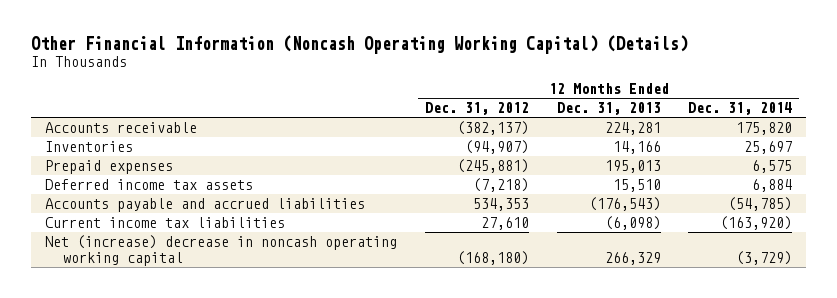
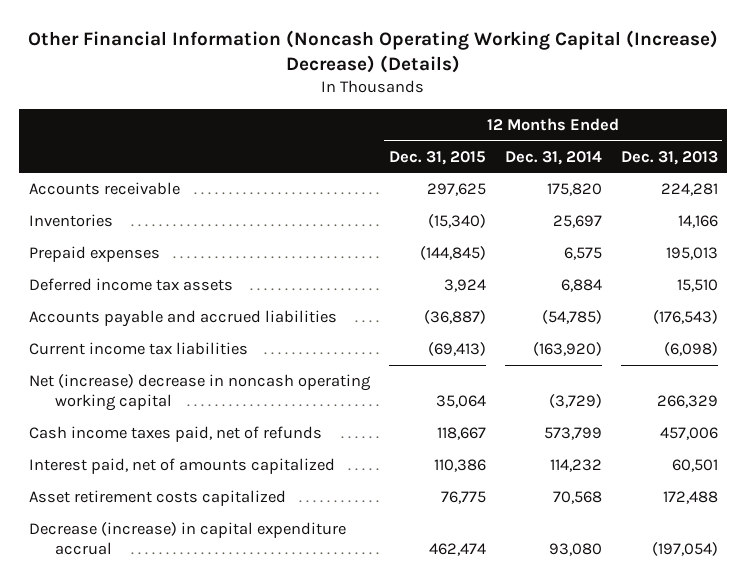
- Other Financial Information (Noncash Operating Working Capital) (Details)
+ Other Financial Information (Noncash Operating Working Capital (Increase) Decrease) (Details)
- | 12 Months Ended Dec. 31, 2012 | 12 Months Ended Dec. 31, 2013 | 12 Months Ended Dec. 31, 2014
+ | 12 Months Ended Dec. 31, 2015 | 12 Months Ended Dec. 31, 2014 | 12 Months Ended Dec. 31, 2013
+ Cash income taxes paid, net of refunds | 118,667 | 573,799 | 457,006
+ Interest paid, net of amounts capitalized | 110,386 | 114,232 | 60,501
+ Asset retirement costs capitalized | 76,775 | 70,568 | 172,488
+ Decrease (increase) in capital expenditure accrual | 462,474 | 93,080 | (197,054)

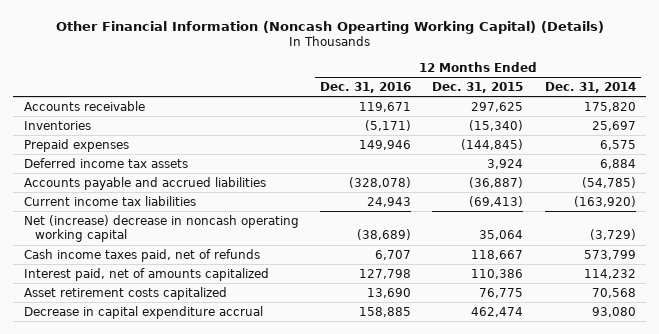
- Other Financial Information (Noncash Operating Working Capital (Increase) Decrease) (Details)
+ Other Financial Information (Noncash Opearting Working Capital) (Details)
- | 12 Months Ended Dec. 31, 2015 | 12 Months Ended Dec. 31, 2014 | 12 Months Ended Dec. 31, 2013
+ | 12 Months Ended Dec. 31, 2016 | 12 Months Ended Dec. 31, 2015 | 12 Months Ended Dec. 31, 2014
- Decrease (increase) in capital expenditure accrual | 462,474 | 93,080 | (197,054)
+ Decrease in capital expenditure accrual | 158,885 | 462,474 | 93,080

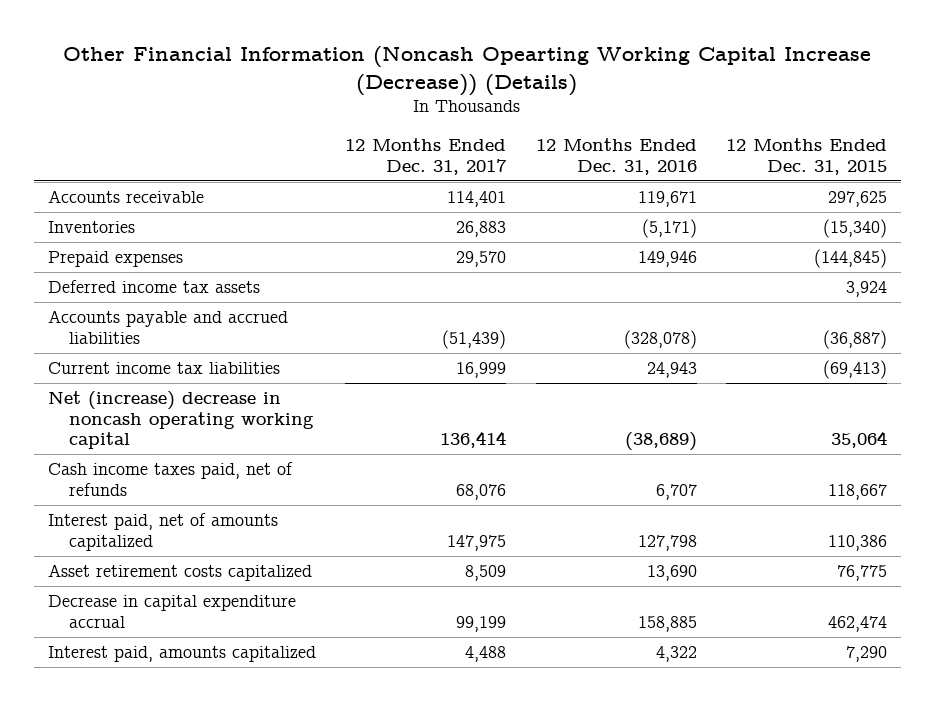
- Other Financial Information (Noncash Opearting Working Capital) (Details)
+ Other Financial Information (Noncash Opearting Working Capital Increase (Decrease)) (Details)
- | 12 Months Ended Dec. 31, 2016 | 12 Months Ended Dec. 31, 2015 | 12 Months Ended Dec. 31, 2014
+ | 12 Months Ended Dec. 31, 2017 | 12 Months Ended Dec. 31, 2016 | 12 Months Ended Dec. 31, 2015
+ Interest paid, amounts capitalized | 4,488 | 4,322 | 7,290

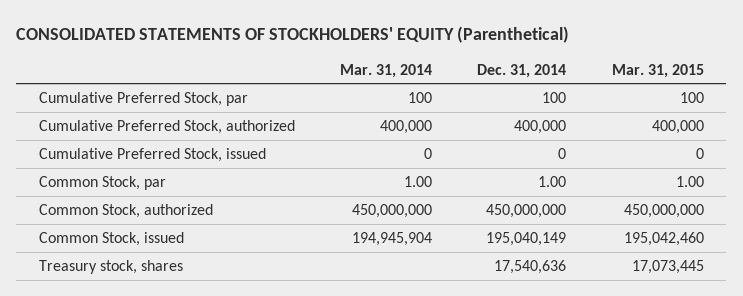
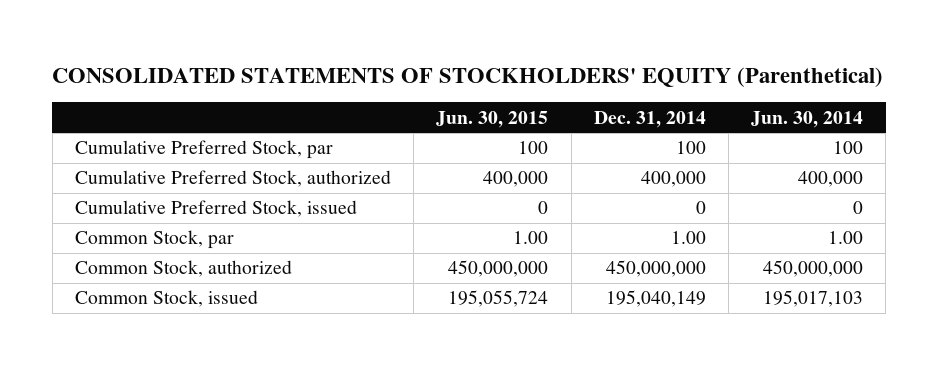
- | Mar. 31, 2014 | Dec. 31, 2014 | Mar. 31, 2015
+ | Jun. 30, 2015 | Dec. 31, 2014 | Jun. 30, 2014
- Treasury stock, shares | | 17,540,636 | 17,073,445

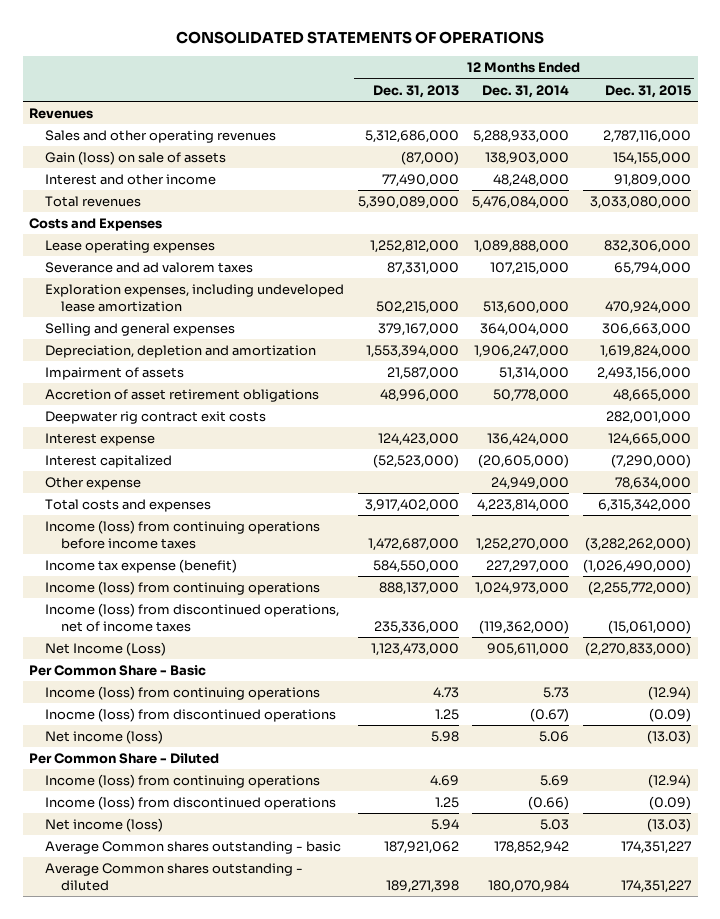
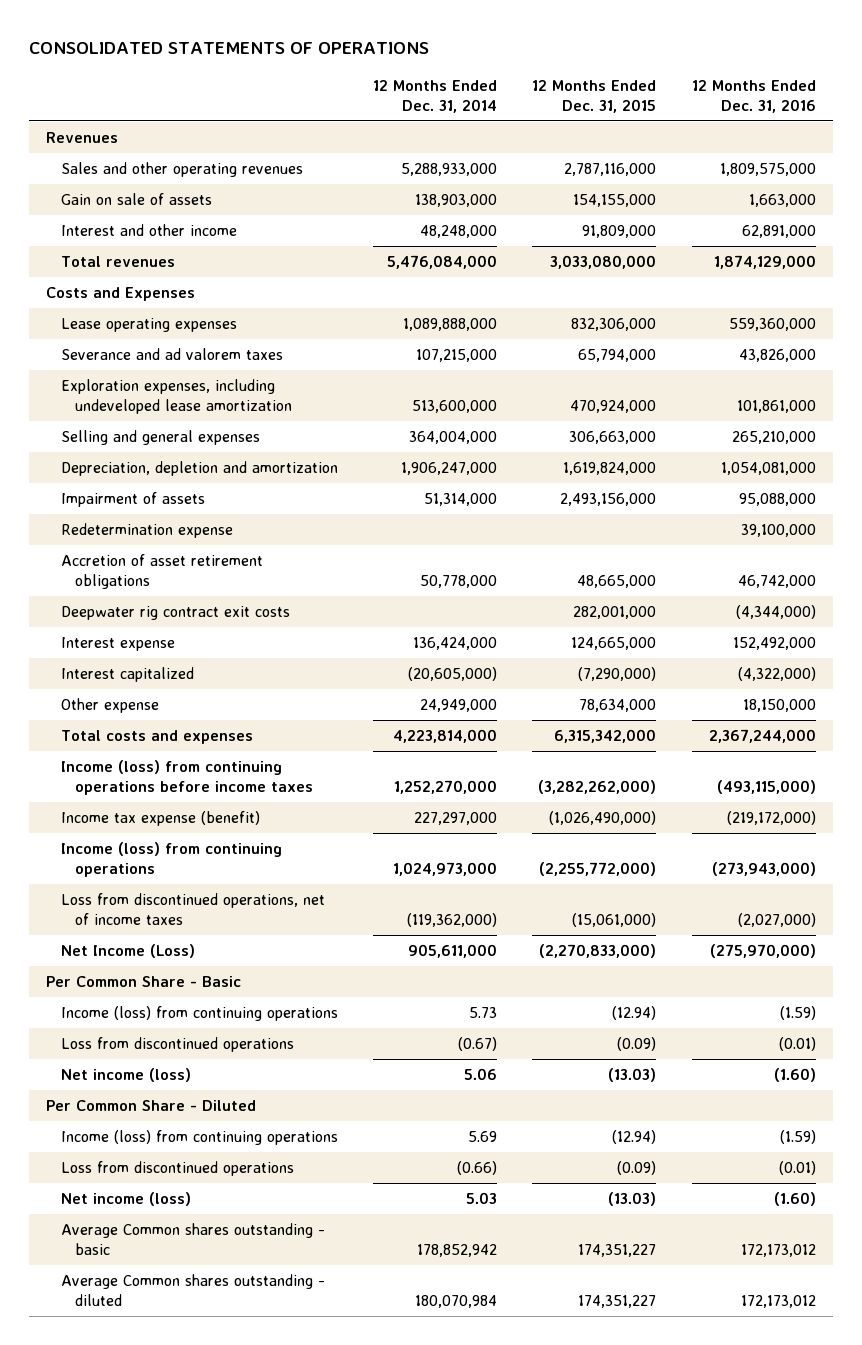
- | 12 Months Ended Dec. 31, 2013 | 12 Months Ended Dec. 31, 2014 | 12 Months Ended Dec. 31, 2015
+ | 12 Months Ended Dec. 31, 2014 | 12 Months Ended Dec. 31, 2015 | 12 Months Ended Dec. 31, 2016
- Gain (loss) on sale of assets | (87,000) | 138,903,000 | 154,155,000
+ Gain on sale of assets | 138,903,000 | 154,155,000 | 1,663,000
+ Redetermination expense | | | 39,100,000
- Income (loss) from discontinued operations, net of income taxes | 235,336,000 | (119,362,000) | (15,061,000)
+ Loss from discontinued operations, net of income taxes | (119,362,000) | (15,061,000) | (2,027,000)
- Inocme (loss) from discontinued operations | 1.25 | (0.67) | (0.09)
+ Loss from discontinued operations | (0.67) | (0.09) | (0.01)
- Income (loss) from discontinued operations | 1.25 | (0.66) | (0.09)
+ Loss from discontinued operations | (0.66) | (0.09) | (0.01)

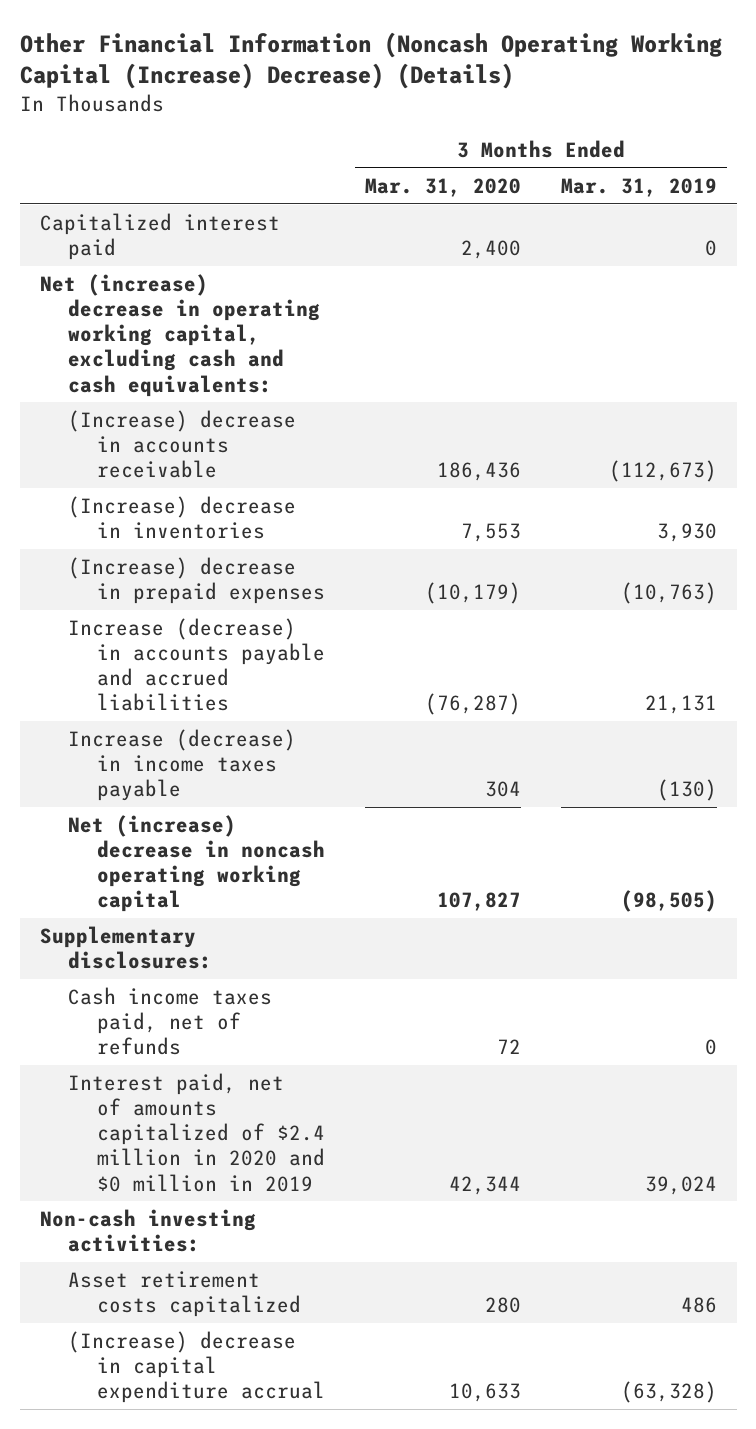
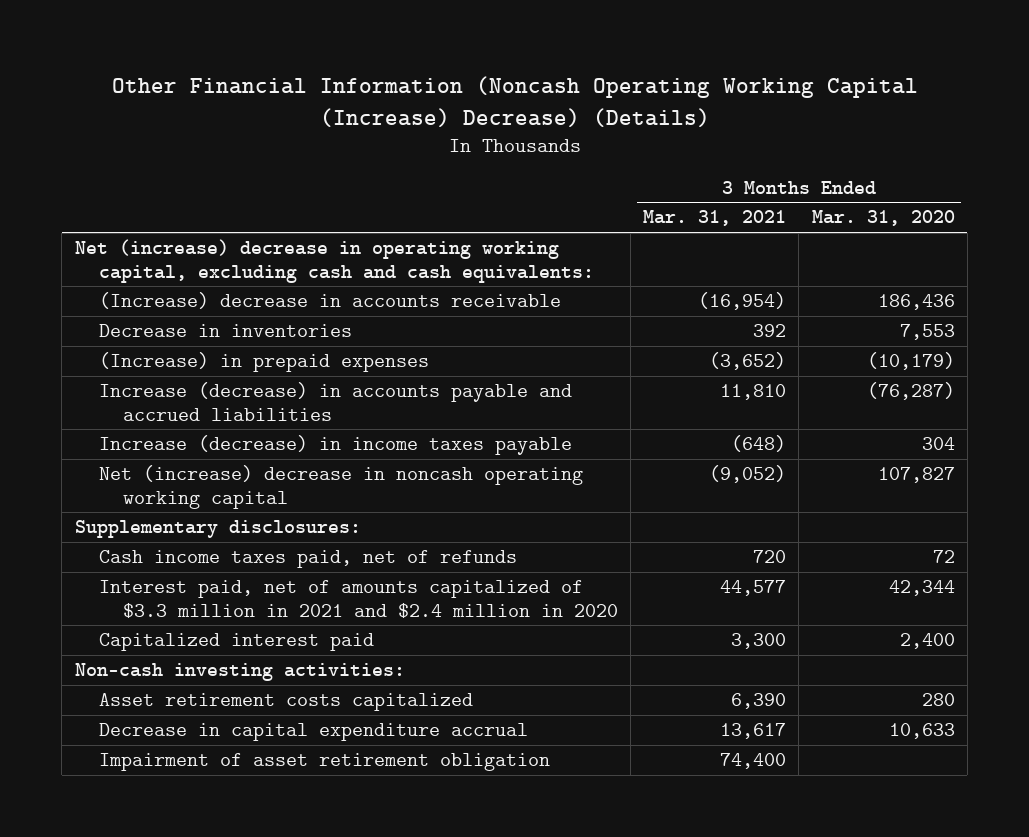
- | 3 Months Ended Mar. 31, 2020 | 3 Months Ended Mar. 31, 2019
+ | 3 Months Ended Mar. 31, 2021 | 3 Months Ended Mar. 31, 2020
- (Increase) decrease in inventories | 7,553 | 3,930
- (Increase) decrease in prepaid expenses | (10,179) | (10,763)
+ Decrease in inventories | 392 | 7,553
+ (Increase) in prepaid expenses | (3,652) | (10,179)
- Interest paid, net of amounts capitalized of $2.4 million in 2020 and $0 million in 2019 | 42,344 | 39,024
+ Interest paid, net of amounts capitalized of $3.3 million in 2021 and $2.4 million in 2020 | 44,577 | 42,344
moved down: Capitalized interest paid | 3,300 | 2,400
- (Increase) decrease in capital expenditure accrual | 10,633 | (63,328)
+ Decrease in capital expenditure accrual | 13,617 | 10,633
+ Impairment of asset retirement obligation | 74,400 |

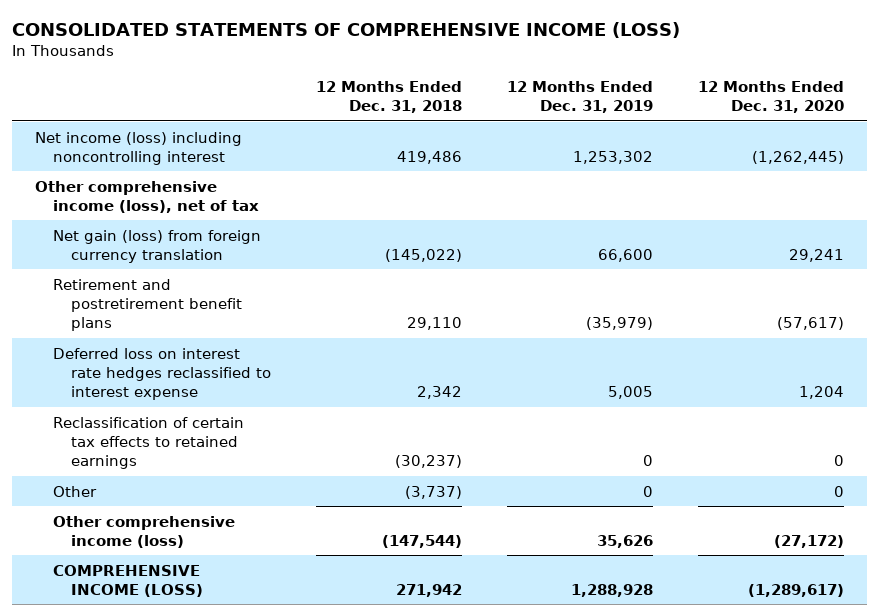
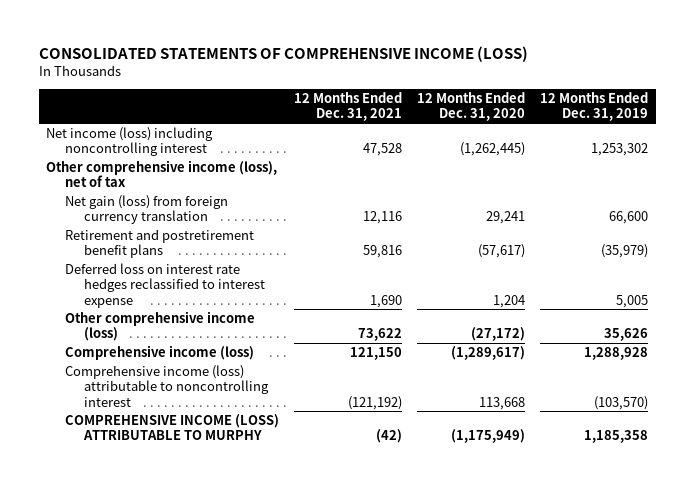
- | 12 Months Ended Dec. 31, 2018 | 12 Months Ended Dec. 31, 2019 | 12 Months Ended Dec. 31, 2020
+ | 12 Months Ended Dec. 31, 2021 | 12 Months Ended Dec. 31, 2020 | 12 Months Ended Dec. 31, 2019
- Reclassification of certain tax effects to retained earnings | (30,237) | 0 | 0
- Other | (3,737) | 0 | 0
- COMPREHENSIVE INCOME (LOSS) | 271,942 | 1,288,928 | (1,289,617)
+ Comprehensive income (loss) | 121,150 | (1,289,617) | 1,288,928
+ Comprehensive income (loss) attributable to noncontrolling interest | (121,192) | 113,668 | (103,570)
+ COMPREHENSIVE INCOME (LOSS) ATTRIBUTABLE TO MURPHY | (42) | (1,175,949) | 1,185,358

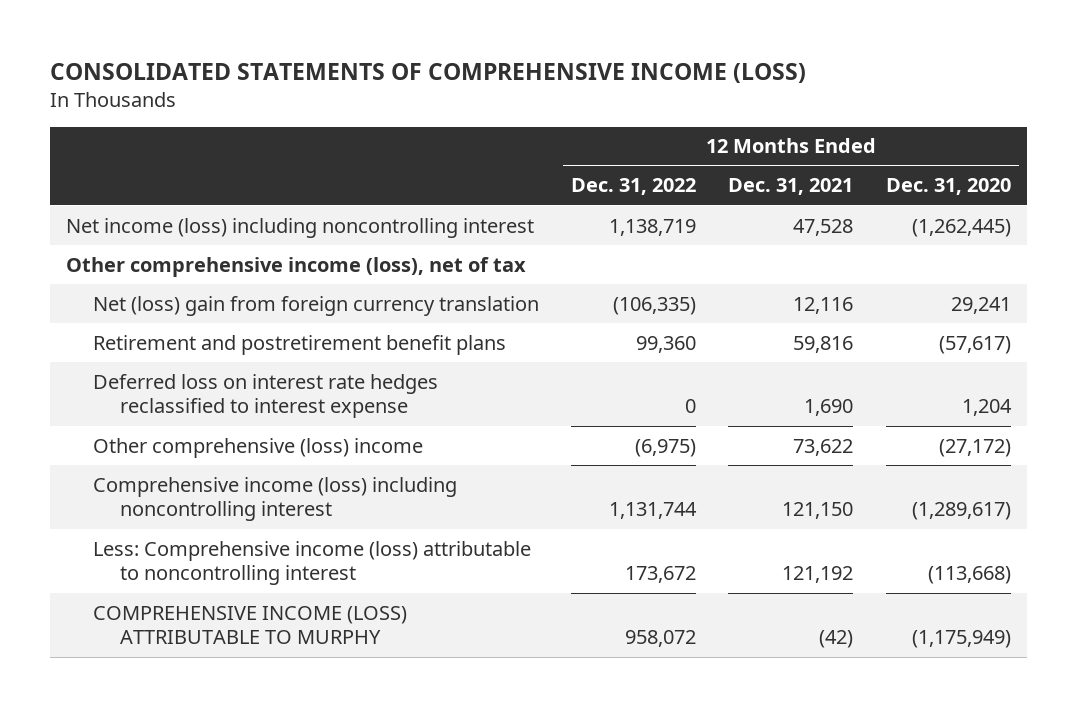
- | 12 Months Ended Dec. 31, 2021 | 12 Months Ended Dec. 31, 2020 | 12 Months Ended Dec. 31, 2019
+ | 12 Months Ended Dec. 31, 2022 | 12 Months Ended Dec. 31, 2021 | 12 Months Ended Dec. 31, 2020
- Net gain (loss) from foreign currency translation | 12,116 | 29,241 | 66,600
+ Net (loss) gain from foreign currency translation | (106,335) | 12,116 | 29,241
- Other comprehensive income (loss) | 73,622 | (27,172) | 35,626
- Comprehensive income (loss) | 121,150 | (1,289,617) | 1,288,928
- Comprehensive income (loss) attributable to noncontrolling interest | (121,192) | 113,668 | (103,570)
+ Other comprehensive (loss) income | (6,975) | 73,622 | (27,172)
+ Comprehensive income (loss) including noncontrolling interest | 1,131,744 | 121,150 | (1,289,617)
+ Less: Comprehensive income (loss) attributable to noncontrolling interest | 173,672 | 121,192 | (113,668)

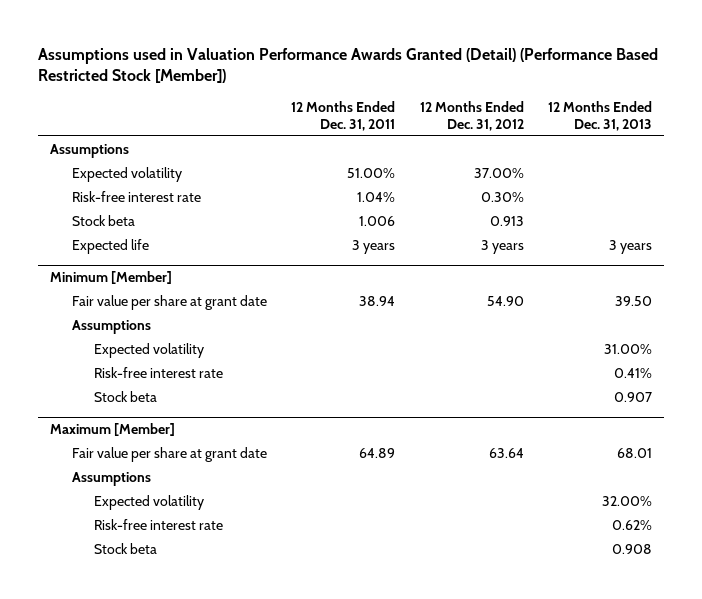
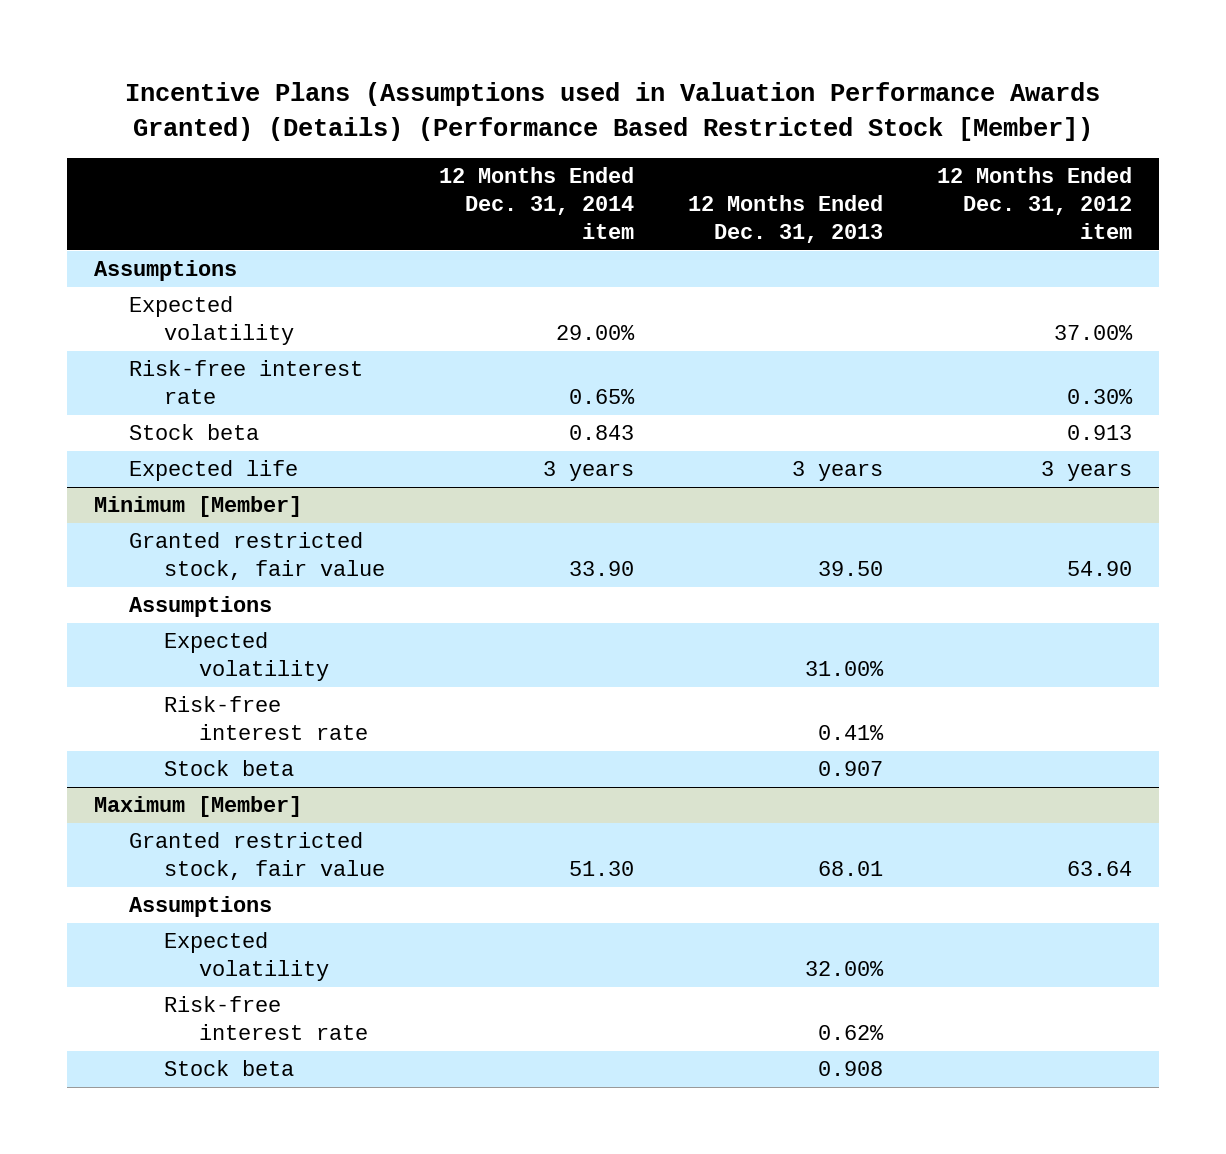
- Assumptions used in Valuation Performance Awards Granted (Detail) (Performance Based Restricted Stock [Member])
+ Incentive Plans (Assumptions used in Valuation Performance Awards Granted) (Details) (Performance Based Restricted Stock [Member])
- | 12 Months Ended Dec. 31, 2011 | 12 Months Ended Dec. 31, 2012 | 12 Months Ended Dec. 31, 2013
+ | 12 Months Ended Dec. 31, 2014 item | 12 Months Ended Dec. 31, 2013 | 12 Months Ended Dec. 31, 2012 item
@ Minimum [Member]
- Fair value per share at grant date | 38.94 | 54.90 | 39.50
+ Granted restricted stock, fair value | 33.90 | 39.50 | 54.90
@ Maximum [Member]
- Fair value per share at grant date | 64.89 | 63.64 | 68.01
+ Granted restricted stock, fair value | 51.30 | 68.01 | 63.64

